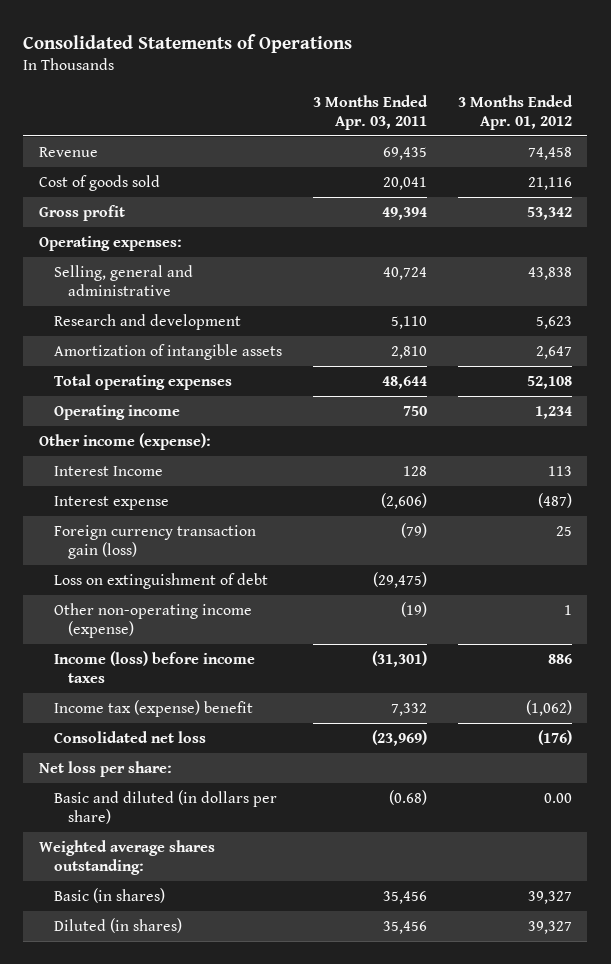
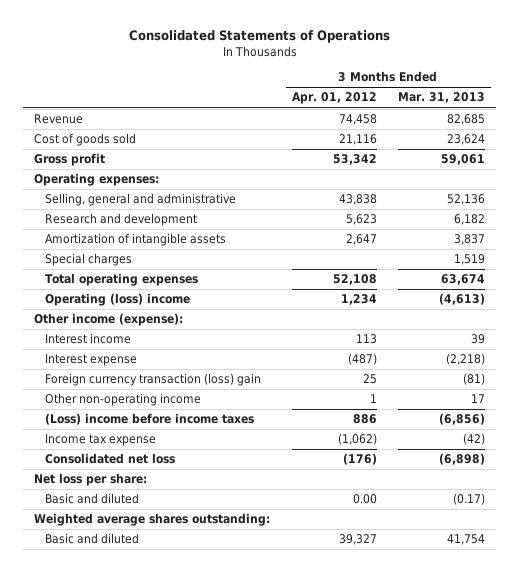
- | 3 Months Ended Apr. 03, 2011 | 3 Months Ended Apr. 01, 2012
+ | 3 Months Ended Apr. 01, 2012 | 3 Months Ended Mar. 31, 2013
+ Special charges | | 1,519
- Operating income | 750 | 1,234
+ Operating (loss) income | 1,234 | (4,613)
- Interest Income | 128 | 113
+ Interest income | 113 | 39
- Foreign currency transaction gain (loss) | (79) | 25
- Loss on extinguishment of debt | (29,475) |
- Other non-operating income (expense) | (19) | 1
- Income (loss) before income taxes | (31,301) | 886
- Income tax (expense) benefit | 7,332 | (1,062)
+ Foreign currency transaction (loss) gain | 25 | (81)
+ Other non-operating income | 1 | 17
+ (Loss) income before income taxes | 886 | (6,856)
+ Income tax expense | (1,062) | (42)
- Basic and diluted (in dollars per share) | (0.68) | 0.00
+ Basic and diluted | 0.00 | (0.17)
- Basic (in shares) | 35,456 | 39,327
- Diluted (in shares) | 35,456 | 39,327
+ Basic and diluted | 39,327 | 41,754

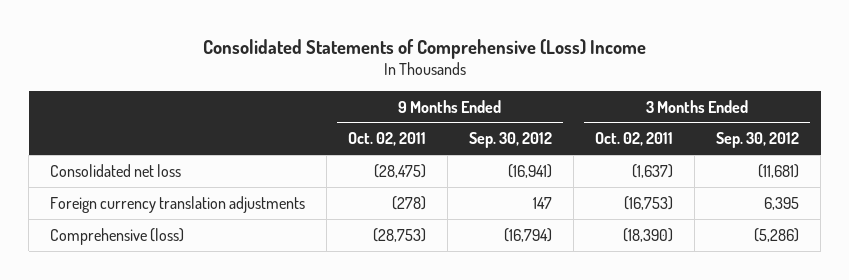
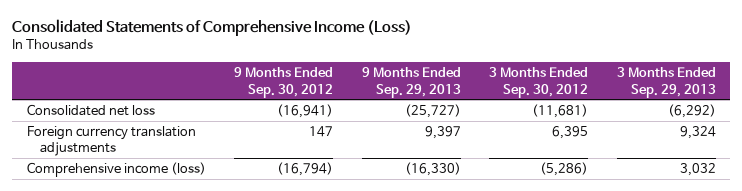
- Consolidated Statements of Comprehensive (Loss) Income
+ Consolidated Statements of Comprehensive Income (Loss)
- | 9 Months Ended Oct. 02, 2011 | 9 Months Ended Sep. 30, 2012 | 3 Months Ended Oct. 02, 2011 | 3 Months Ended Sep. 30, 2012
+ | 9 Months Ended Sep. 30, 2012 | 9 Months Ended Sep. 29, 2013 | 3 Months Ended Sep. 30, 2012 | 3 Months Ended Sep. 29, 2013
- Comprehensive (loss) | (28,753) | (16,794) | (18,390) | (5,286)
+ Comprehensive income (loss) | (16,794) | (16,330) | (5,286) | 3,032

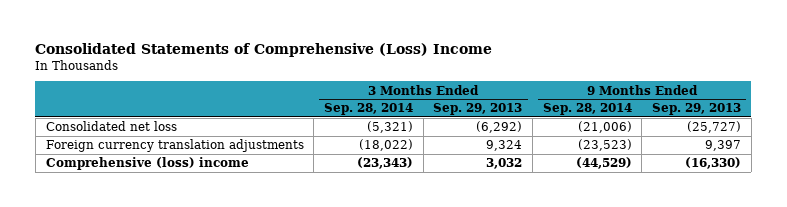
- Consolidated Statements of Comprehensive Income (Loss)
+ Consolidated Statements of Comprehensive (Loss) Income
- | 9 Months Ended Sep. 30, 2012 | 9 Months Ended Sep. 29, 2013 | 3 Months Ended Sep. 30, 2012 | 3 Months Ended Sep. 29, 2013
+ | 3 Months Ended Sep. 28, 2014 | 3 Months Ended Sep. 29, 2013 | 9 Months Ended Sep. 28, 2014 | 9 Months Ended Sep. 29, 2013
- Comprehensive income (loss) | (16,794) | (16,330) | (5,286) | 3,032
+ Comprehensive (loss) income | (23,343) | 3,032 | (44,529) | (16,330)

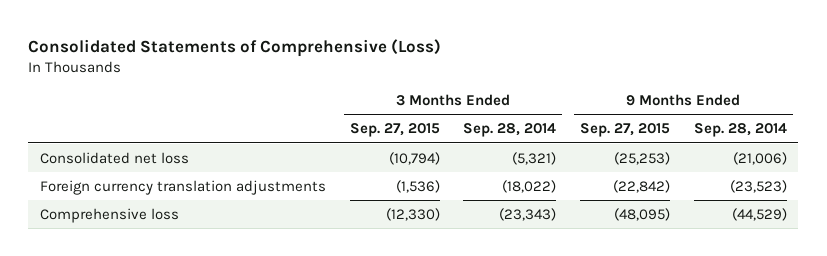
- Consolidated Statements of Comprehensive (Loss) Income
+ Consolidated Statements of Comprehensive (Loss)
- | 3 Months Ended Sep. 28, 2014 | 3 Months Ended Sep. 29, 2013 | 9 Months Ended Sep. 28, 2014 | 9 Months Ended Sep. 29, 2013
+ | 3 Months Ended Sep. 27, 2015 | 3 Months Ended Sep. 28, 2014 | 9 Months Ended Sep. 27, 2015 | 9 Months Ended Sep. 28, 2014
- Comprehensive (loss) income | (23,343) | 3,032 | (44,529) | (16,330)
+ Comprehensive loss | (12,330) | (23,343) | (48,095) | (44,529)

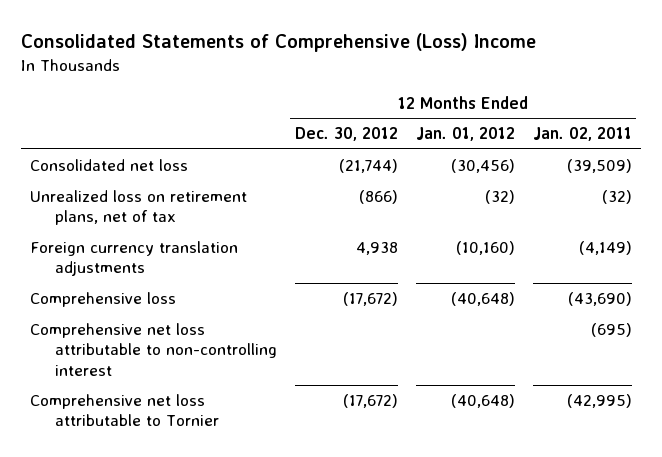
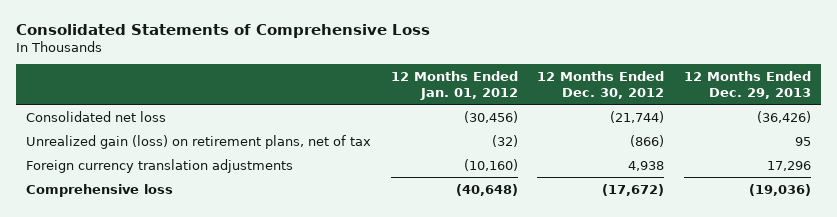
- Consolidated Statements of Comprehensive (Loss) Income
+ Consolidated Statements of Comprehensive Loss
- | 12 Months Ended Dec. 30, 2012 | 12 Months Ended Jan. 01, 2012 | 12 Months Ended Jan. 02, 2011
+ | 12 Months Ended Jan. 01, 2012 | 12 Months Ended Dec. 30, 2012 | 12 Months Ended Dec. 29, 2013
- Unrealized loss on retirement plans, net of tax | (866) | (32) | (32)
+ Unrealized gain (loss) on retirement plans, net of tax | (32) | (866) | 95
- Comprehensive net loss attributable to non-controlling interest | | | (695)
- Comprehensive net loss attributable to Tornier | (17,672) | (40,648) | (42,995)

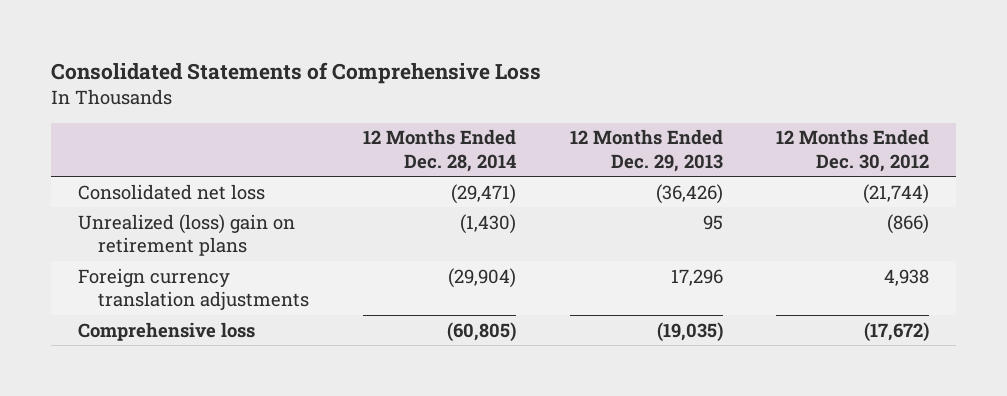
- | 12 Months Ended Jan. 01, 2012 | 12 Months Ended Dec. 30, 2012 | 12 Months Ended Dec. 29, 2013
+ | 12 Months Ended Dec. 28, 2014 | 12 Months Ended Dec. 29, 2013 | 12 Months Ended Dec. 30, 2012
- Unrealized gain (loss) on retirement plans, net of tax | (32) | (866) | 95
+ Unrealized (loss) gain on retirement plans | (1,430) | 95 | (866)
- Comprehensive loss | (40,648) | (17,672) | (19,036)
+ Comprehensive loss | (60,805) | (19,035) | (17,672)

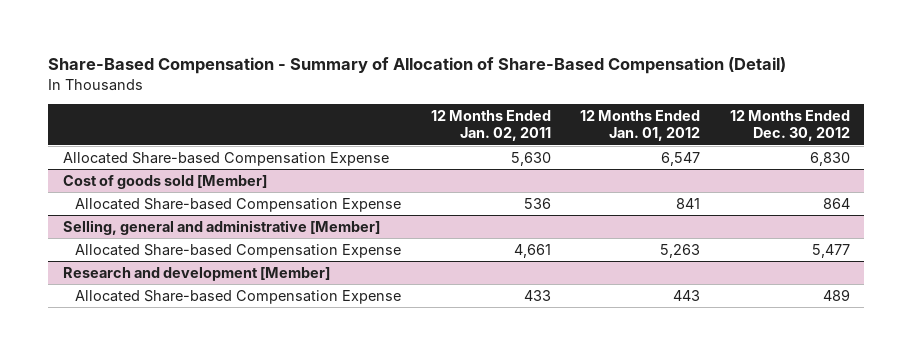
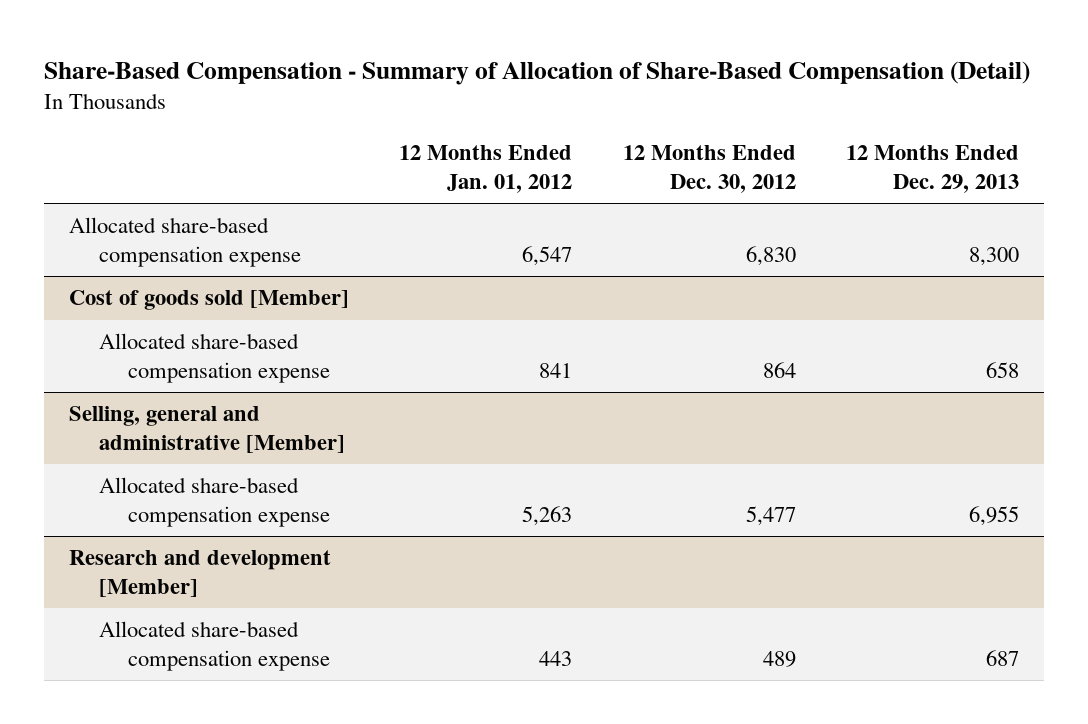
- | 12 Months Ended Jan. 02, 2011 | 12 Months Ended Jan. 01, 2012 | 12 Months Ended Dec. 30, 2012
+ | 12 Months Ended Jan. 01, 2012 | 12 Months Ended Dec. 30, 2012 | 12 Months Ended Dec. 29, 2013
- Allocated Share-based Compensation Expense | 5,630 | 6,547 | 6,830
+ Allocated share-based compensation expense | 6,547 | 6,830 | 8,300
@ Cost of goods sold [Member]
- Allocated Share-based Compensation Expense | 536 | 841 | 864
+ Allocated share-based compensation expense | 841 | 864 | 658
@ Selling, general and administrative [Member]
- Allocated Share-based Compensation Expense | 4,661 | 5,263 | 5,477
+ Allocated share-based compensation expense | 5,263 | 5,477 | 6,955
@ Research and development [Member]
- Allocated Share-based Compensation Expense | 433 | 443 | 489
+ Allocated share-based compensation expense | 443 | 489 | 687

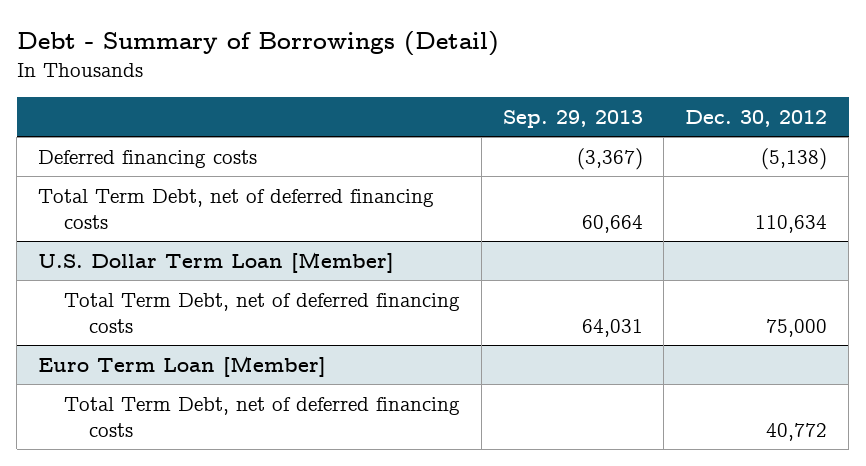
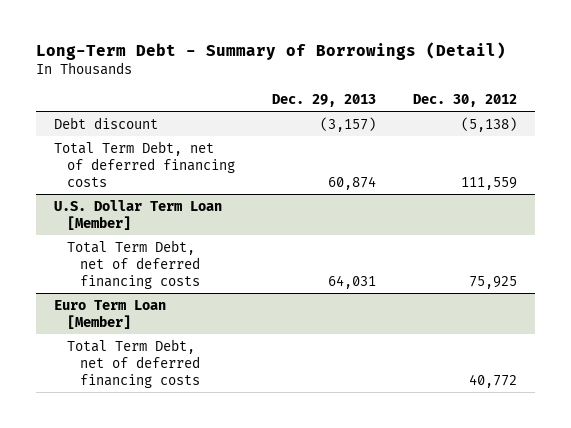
- Debt - Summary of Borrowings (Detail)
+ Long-Term Debt - Summary of Borrowings (Detail)
- | Sep. 29, 2013 | Dec. 30, 2012
+ | Dec. 29, 2013 | Dec. 30, 2012
- Deferred financing costs | (3,367) | (5,138)
- Total Term Debt, net of deferred financing costs | 60,664 | 110,634
+ Debt discount | (3,157) | (5,138)
+ Total Term Debt, net of deferred financing costs | 60,874 | 111,559
@ U.S. Dollar Term Loan [Member]
- Total Term Debt, net of deferred financing costs | 64,031 | 75,000
+ Total Term Debt, net of deferred financing costs | 64,031 | 75,925

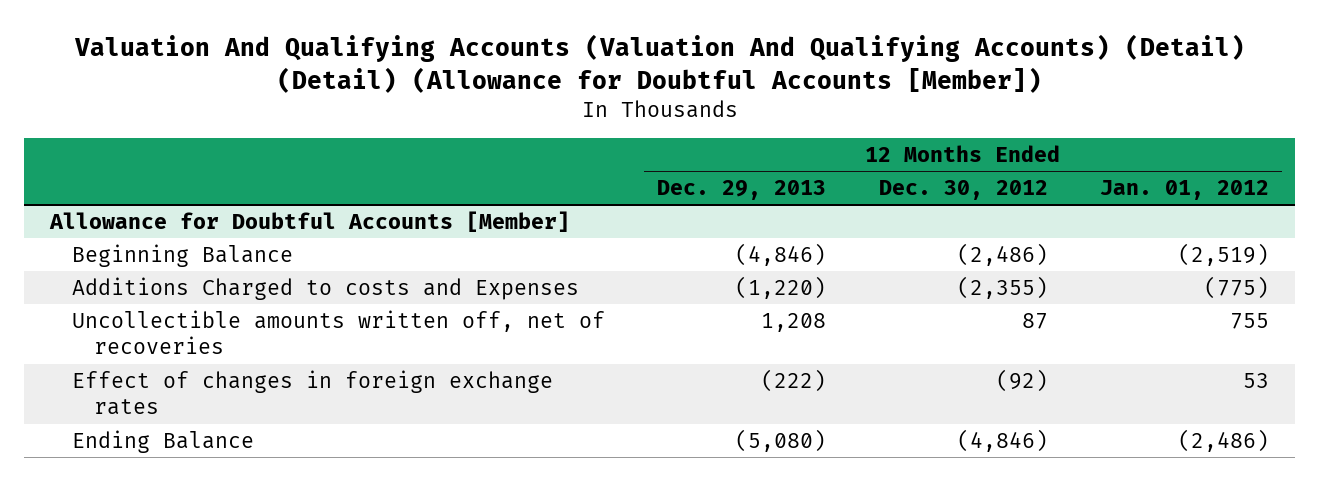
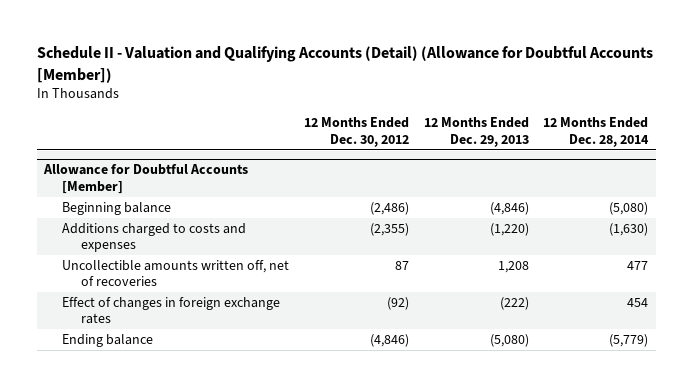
- Valuation And Qualifying Accounts (Valuation And Qualifying Accounts) (Detail) (Detail) (Allowance for Doubtful Accounts [Member])
+ Schedule II - Valuation and Qualifying Accounts (Detail) (Allowance for Doubtful Accounts [Member])
- | 12 Months Ended Dec. 29, 2013 | 12 Months Ended Dec. 30, 2012 | 12 Months Ended Jan. 01, 2012
+ | 12 Months Ended Dec. 30, 2012 | 12 Months Ended Dec. 29, 2013 | 12 Months Ended Dec. 28, 2014
@ Allowance for Doubtful Accounts [Member]
- Beginning Balance | (4,846) | (2,486) | (2,519)
- Additions Charged to costs and Expenses | (1,220) | (2,355) | (775)
+ Beginning balance | (2,486) | (4,846) | (5,080)
+ Additions charged to costs and expenses | (2,355) | (1,220) | (1,630)
- Ending Balance | (5,080) | (4,846) | (2,486)
+ Ending balance | (4,846) | (5,080) | (5,779)

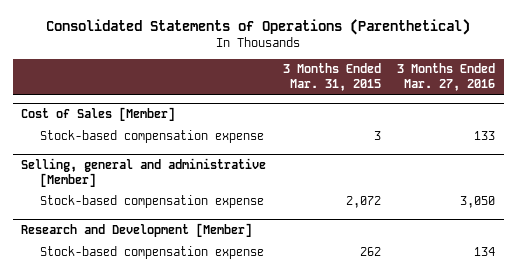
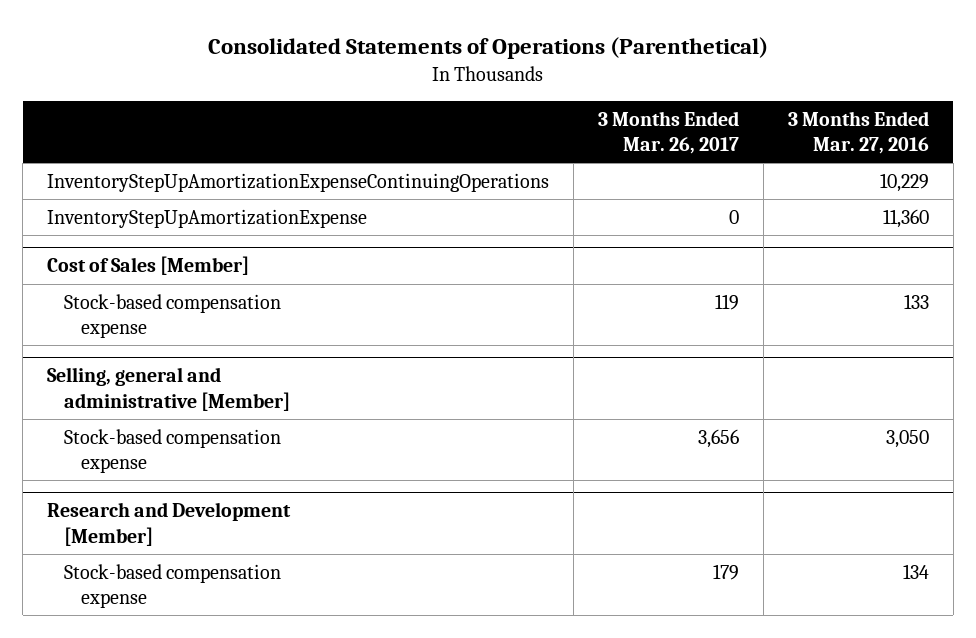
- | 3 Months Ended Mar. 31, 2015 | 3 Months Ended Mar. 27, 2016
+ | 3 Months Ended Mar. 26, 2017 | 3 Months Ended Mar. 27, 2016
+ InventoryStepUpAmortizationExpenseContinuingOperations | | 10,229
+ InventoryStepUpAmortizationExpense | 0 | 11,360

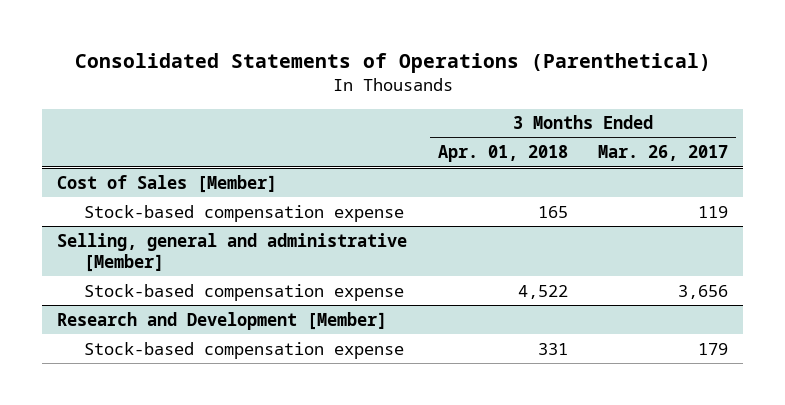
- | 3 Months Ended Mar. 26, 2017 | 3 Months Ended Mar. 27, 2016
+ | 3 Months Ended Apr. 01, 2018 | 3 Months Ended Mar. 26, 2017
- InventoryStepUpAmortizationExpenseContinuingOperations | | 10,229
- InventoryStepUpAmortizationExpense | 0 | 11,360

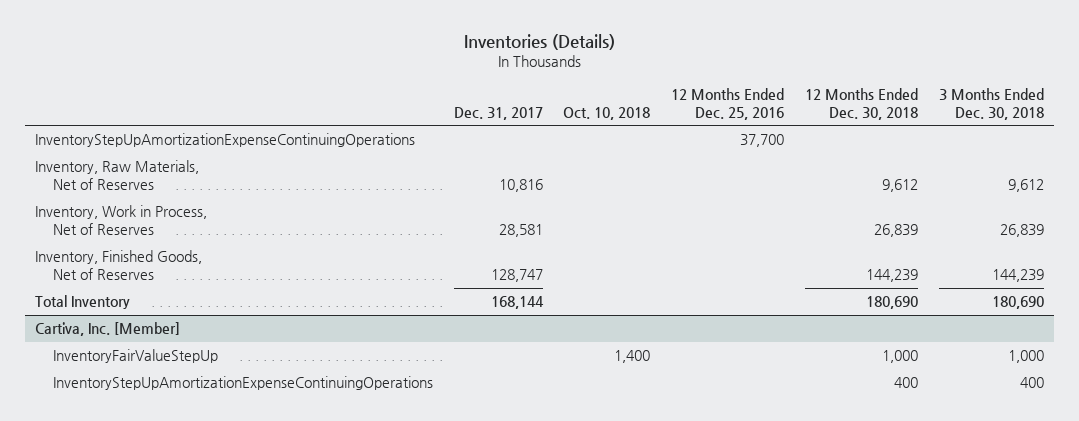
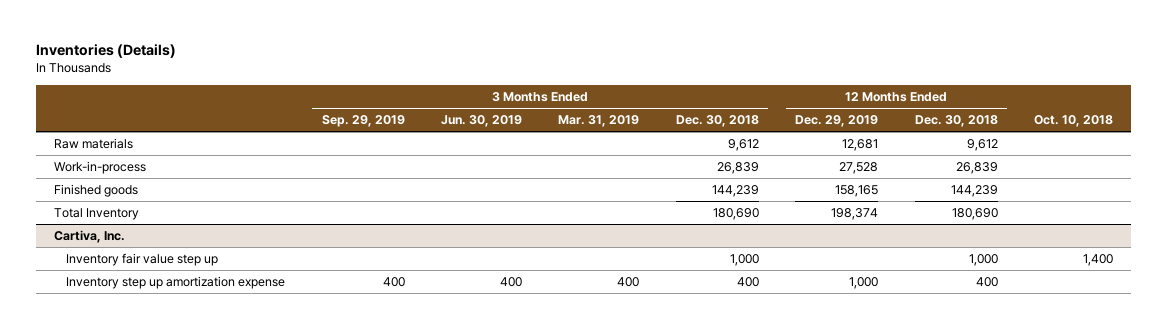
- | Dec. 31, 2017 | Oct. 10, 2018 | 12 Months Ended Dec. 25, 2016 | 12 Months Ended Dec. 30, 2018 | 3 Months Ended Dec. 30, 2018
+ | 3 Months Ended Sep. 29, 2019 | 3 Months Ended Jun. 30, 2019 | 3 Months Ended Mar. 31, 2019 | 3 Months Ended Dec. 30, 2018 | 12 Months Ended Dec. 29, 2019 | 12 Months Ended Dec. 30, 2018 | Oct. 10, 2018
- InventoryStepUpAmortizationExpenseContinuingOperations | | | 37,700 | |
- Inventory, Raw Materials, Net of Reserves | 10,816 | | | 9,612 | 9,612
- Inventory, Work in Process, Net of Reserves | 28,581 | | | 26,839 | 26,839
- Inventory, Finished Goods, Net of Reserves | 128,747 | | | 144,239 | 144,239
+ Raw materials | | | | 9,612 | 12,681 | 9,612 |
+ Work-in-process | | | | 26,839 | 27,528 | 26,839 |
+ Finished goods | | | | 144,239 | 158,165 | 144,239 |
- Cartiva, Inc. [Member]
- InventoryFairValueStepUp | | 1,400 | | 1,000 | 1,000
- InventoryStepUpAmortizationExpenseContinuingOperations | | | | 400 | 400
+ Cartiva, Inc.
+ Inventory fair value step up | | | | 1,000 | | 1,000 | 1,400
+ Inventory step up amortization expense | 400 | 400 | 400 | 400 | 1,000 | 400 |

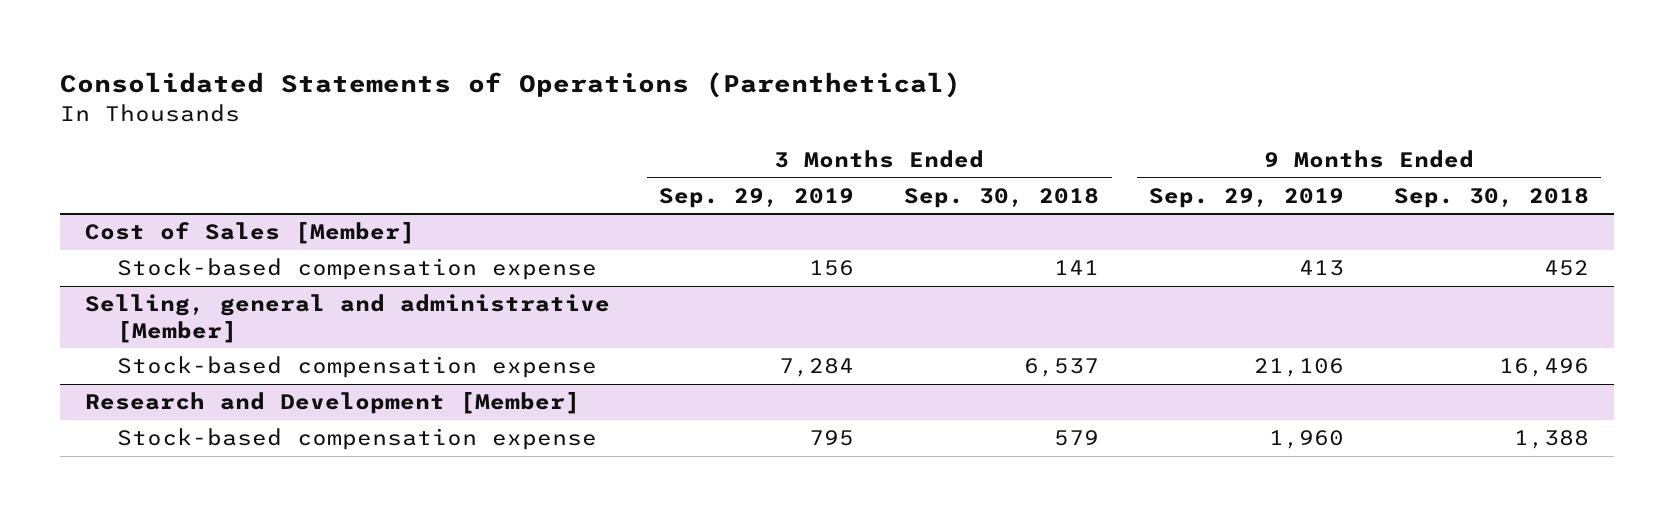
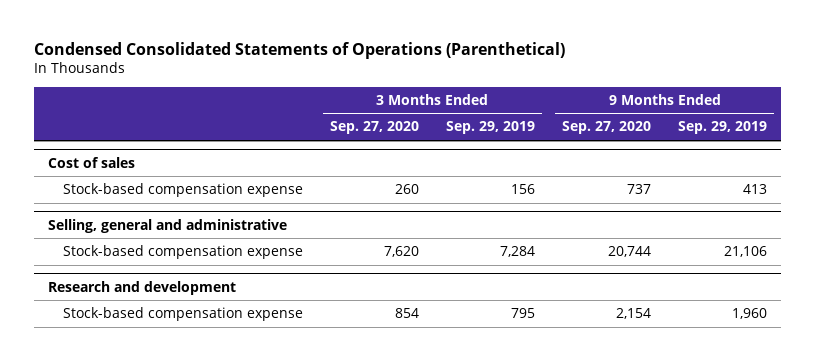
- Consolidated Statements of Operations (Parenthetical)
+ Condensed Consolidated Statements of Operations (Parenthetical)
- | 3 Months Ended Sep. 29, 2019 | 3 Months Ended Sep. 30, 2018 | 9 Months Ended Sep. 29, 2019 | 9 Months Ended Sep. 30, 2018
+ | 3 Months Ended Sep. 27, 2020 | 3 Months Ended Sep. 29, 2019 | 9 Months Ended Sep. 27, 2020 | 9 Months Ended Sep. 29, 2019
- Cost of Sales [Member]
+ Cost of sales
- Selling, general and administrative [Member]
+ Selling, general and administrative
- Research and Development [Member]
+ Research and development

